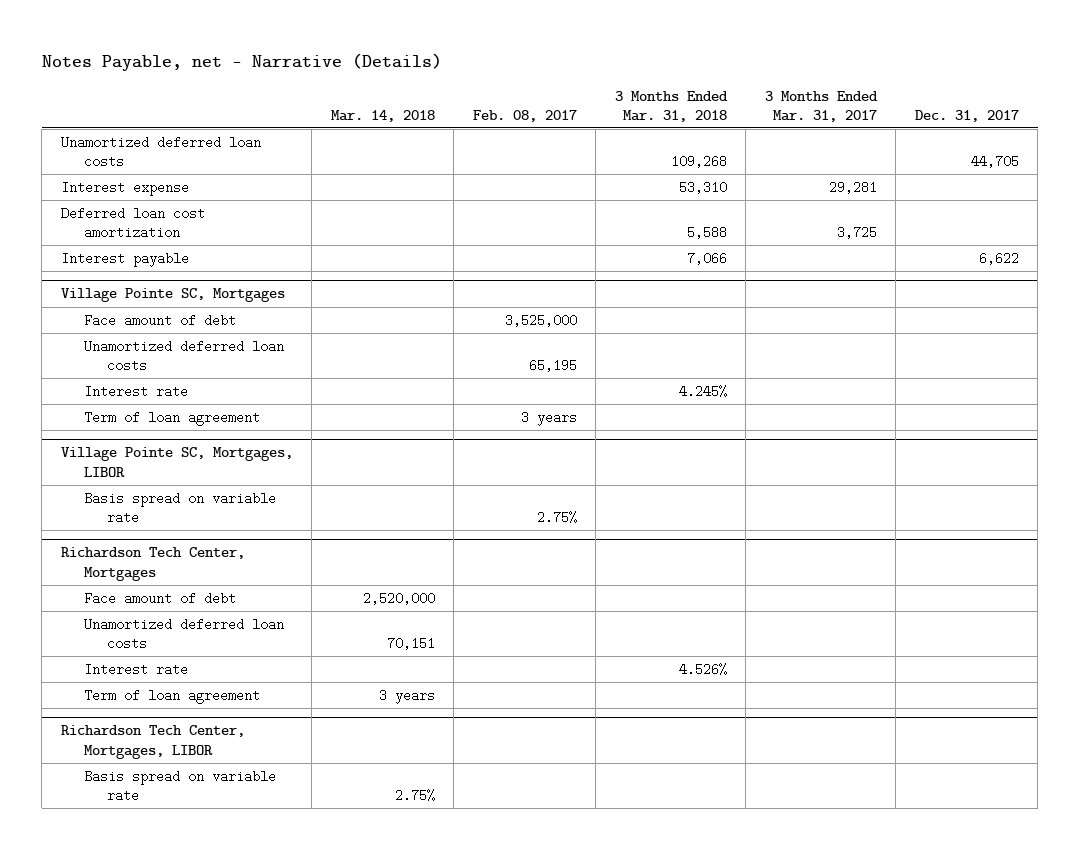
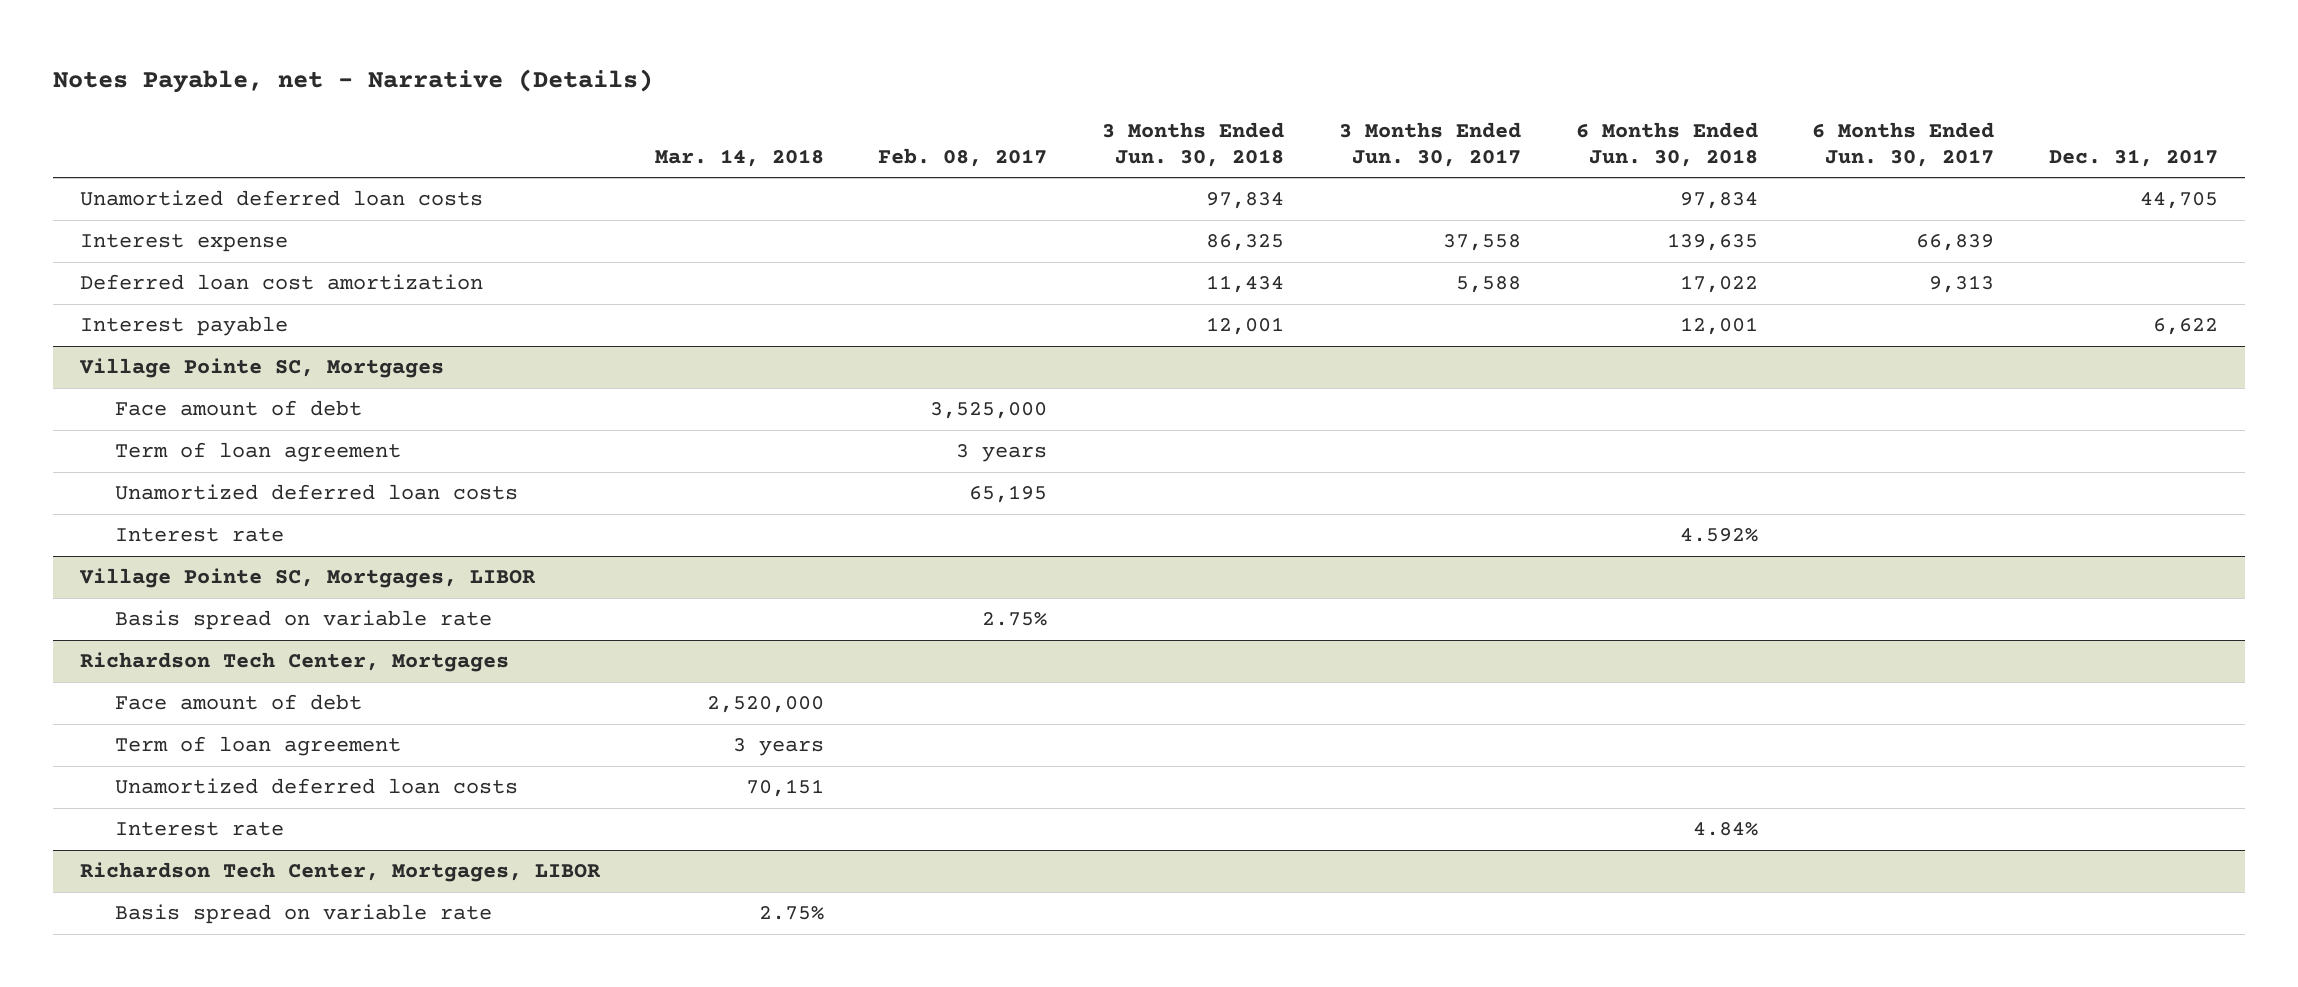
- | Mar. 14, 2018 | Feb. 08, 2017 | 3 Months Ended Mar. 31, 2018 | 3 Months Ended Mar. 31, 2017 | Dec. 31, 2017
+ | Mar. 14, 2018 | Feb. 08, 2017 | 3 Months Ended Jun. 30, 2018 | 3 Months Ended Jun. 30, 2017 | 6 Months Ended Jun. 30, 2018 | 6 Months Ended Jun. 30, 2017 | Dec. 31, 2017
@ Village Pointe SC, Mortgages
moved up: Term of loan agreement | | 3 years | | | | |
@ Richardson Tech Center, Mortgages
moved up: Term of loan agreement | 3 years | | | | | |

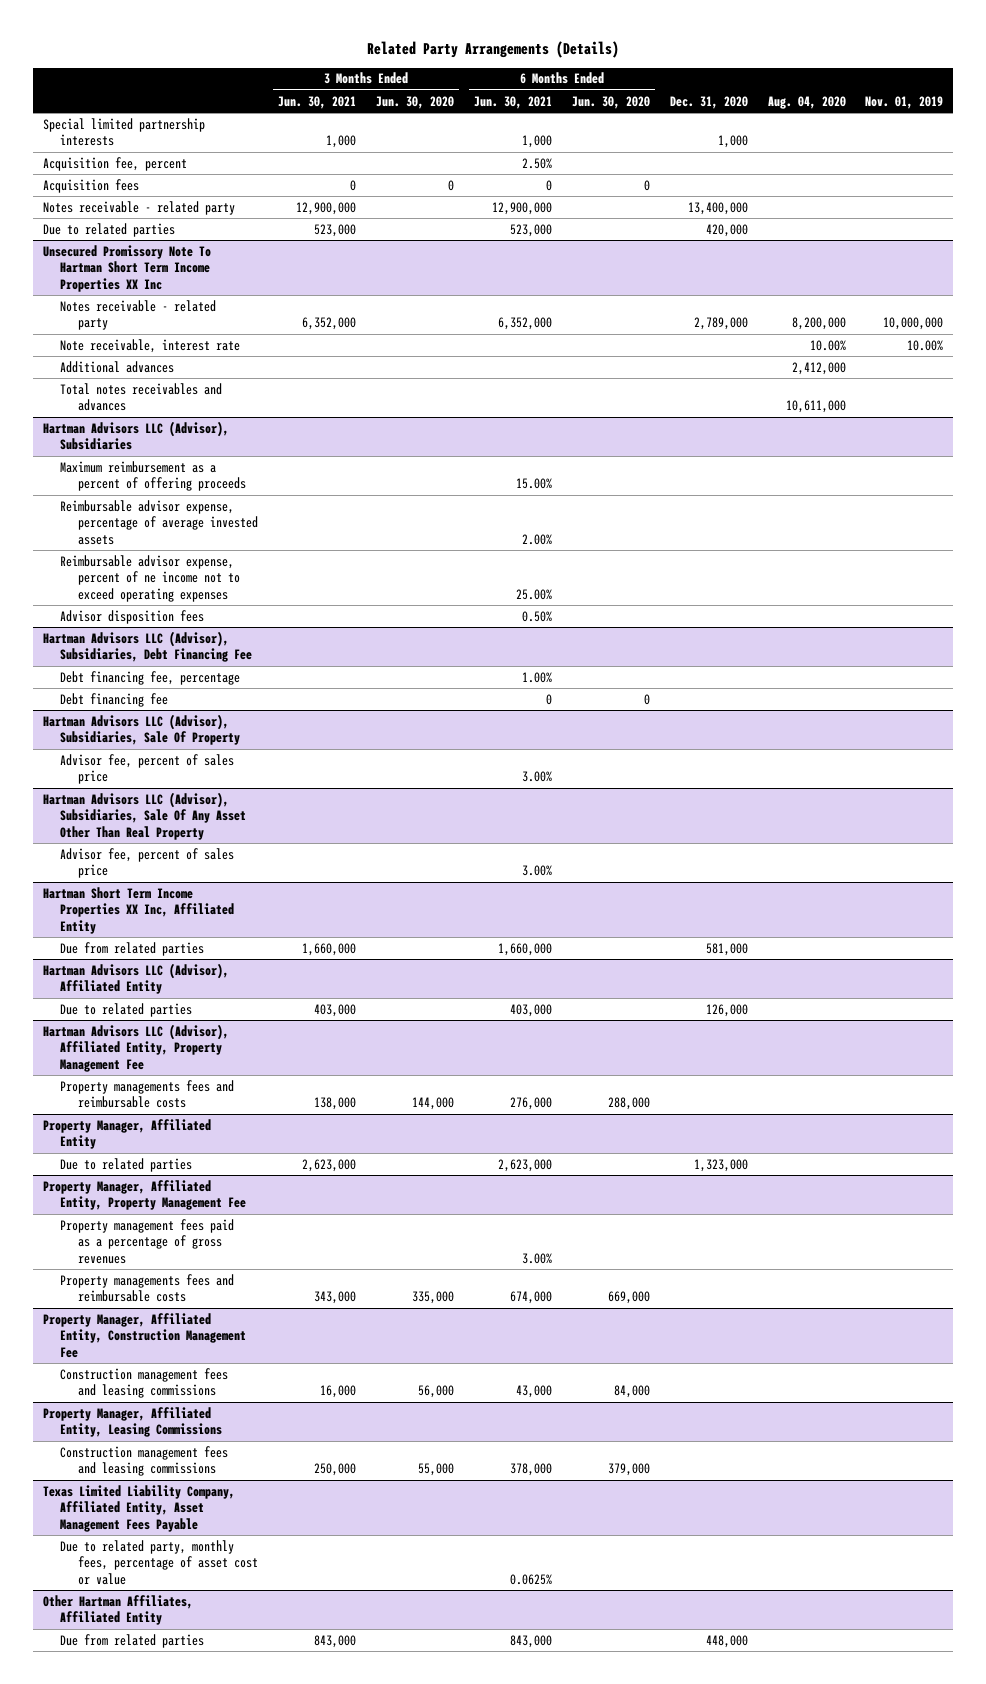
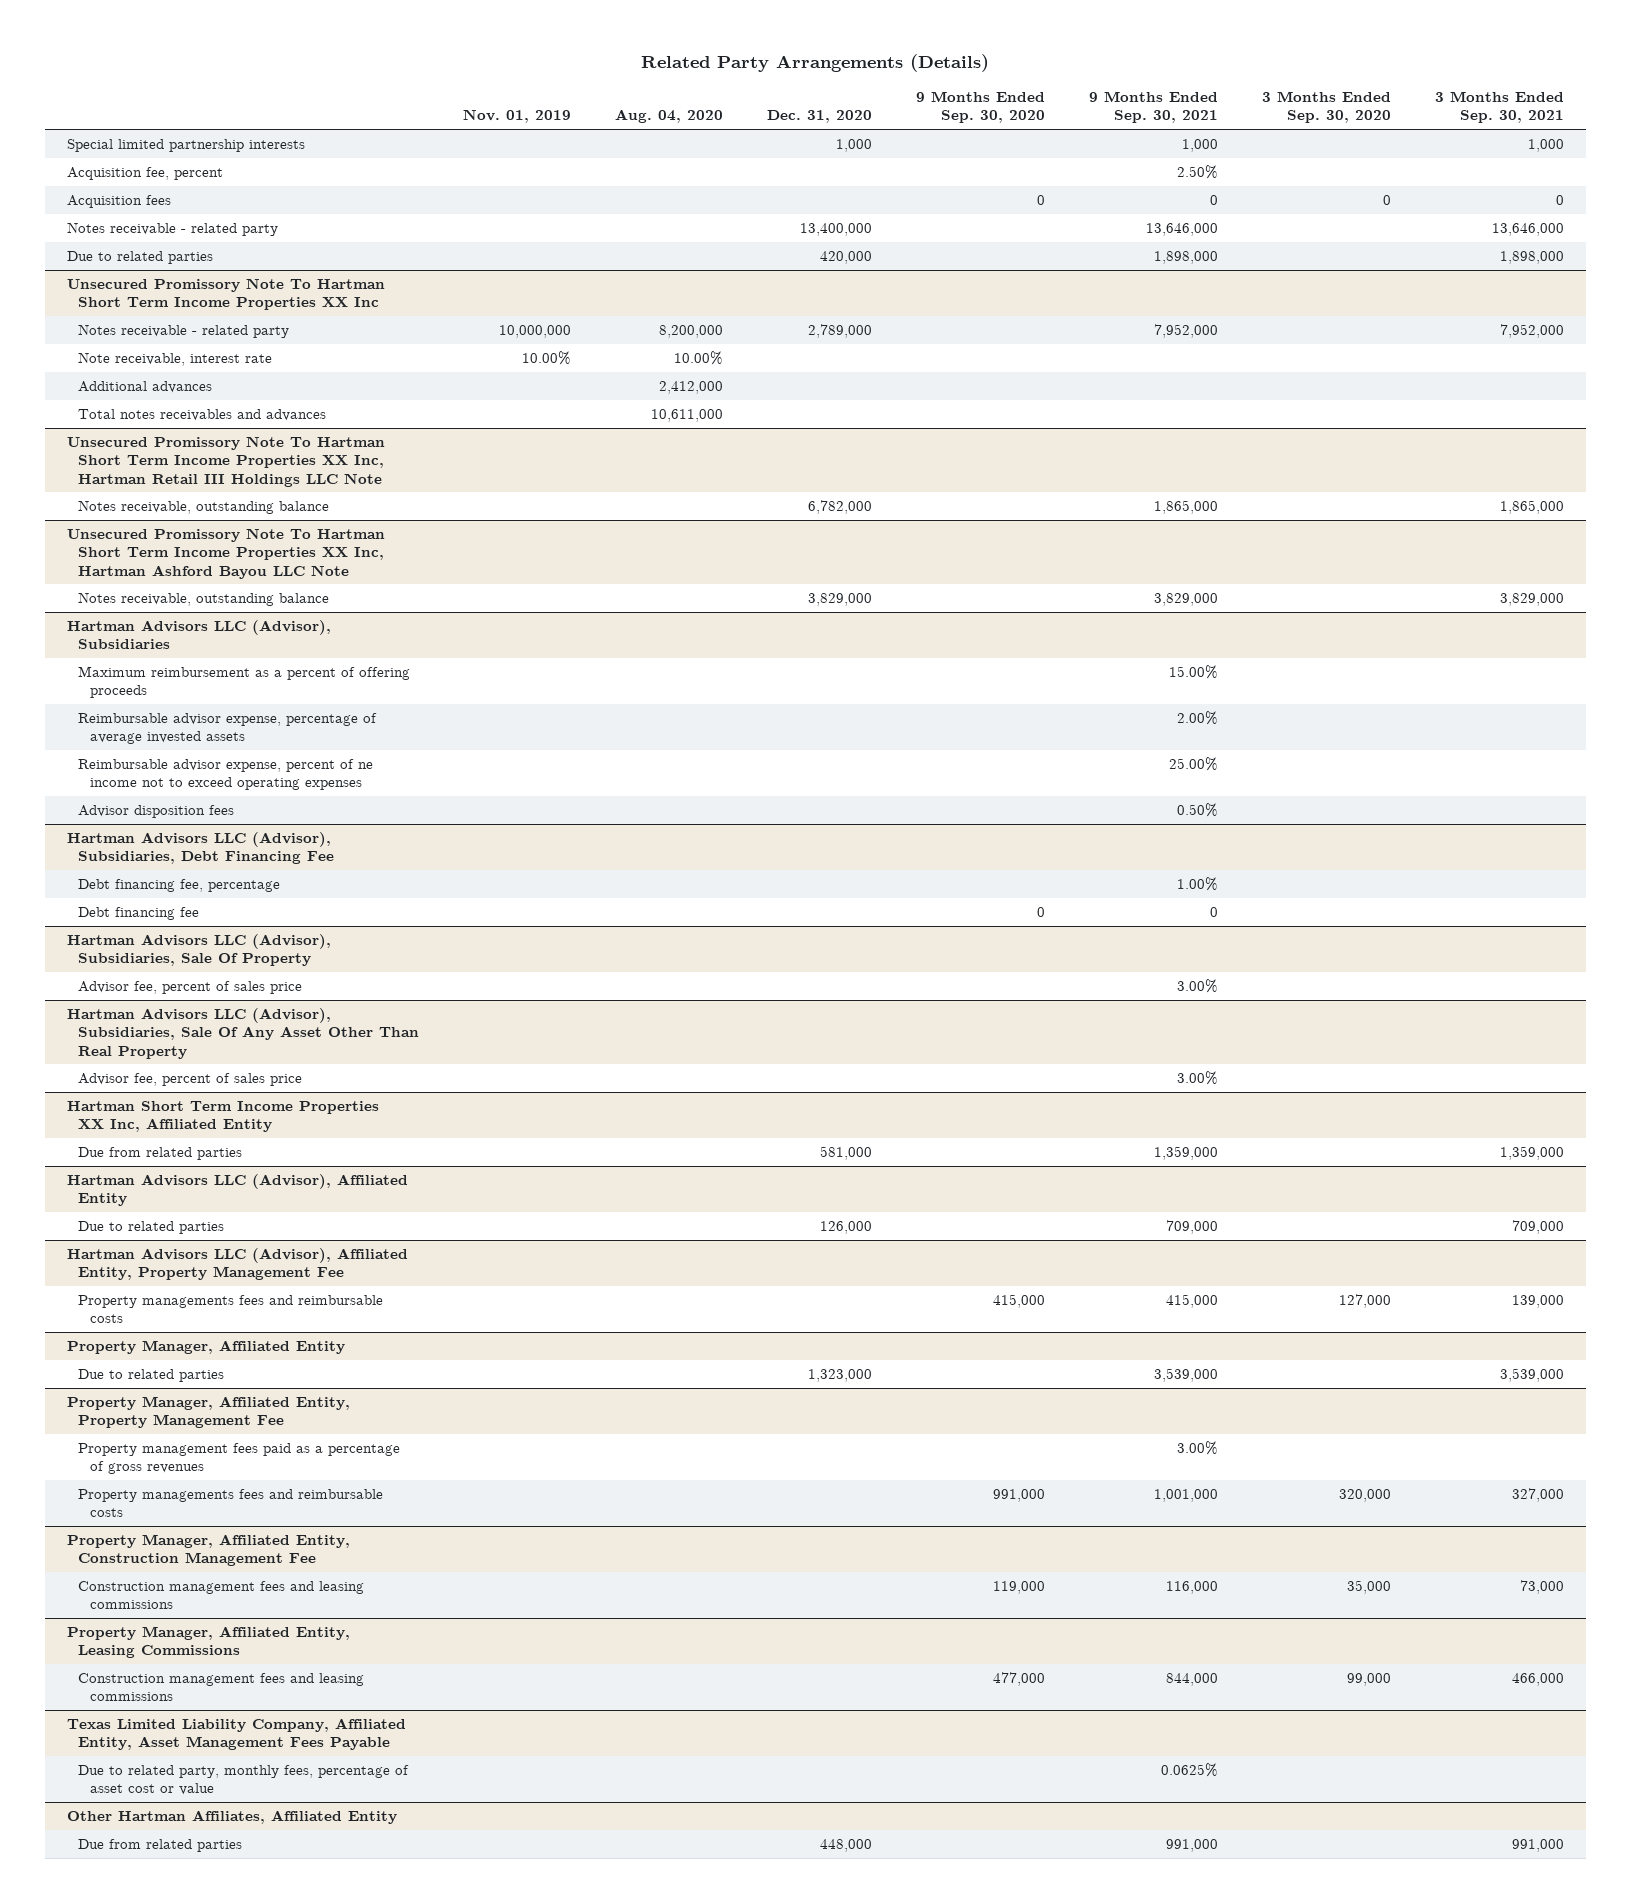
- | 3 Months Ended Jun. 30, 2021 | 3 Months Ended Jun. 30, 2020 | 6 Months Ended Jun. 30, 2021 | 6 Months Ended Jun. 30, 2020 | Dec. 31, 2020 | Aug. 04, 2020 | Nov. 01, 2019
+ | Nov. 01, 2019 | Aug. 04, 2020 | Dec. 31, 2020 | 9 Months Ended Sep. 30, 2020 | 9 Months Ended Sep. 30, 2021 | 3 Months Ended Sep. 30, 2020 | 3 Months Ended Sep. 30, 2021
+ Unsecured Promissory Note To Hartman Short Term Income Properties XX Inc, Hartman Retail III Holdings LLC Note
+ Notes receivable, outstanding balance | | | 6,782,000 | | 1,865,000 | | 1,865,000
+ Unsecured Promissory Note To Hartman Short Term Income Properties XX Inc, Hartman Ashford Bayou LLC Note
+ Notes receivable, outstanding balance | | | 3,829,000 | | 3,829,000 | | 3,829,000

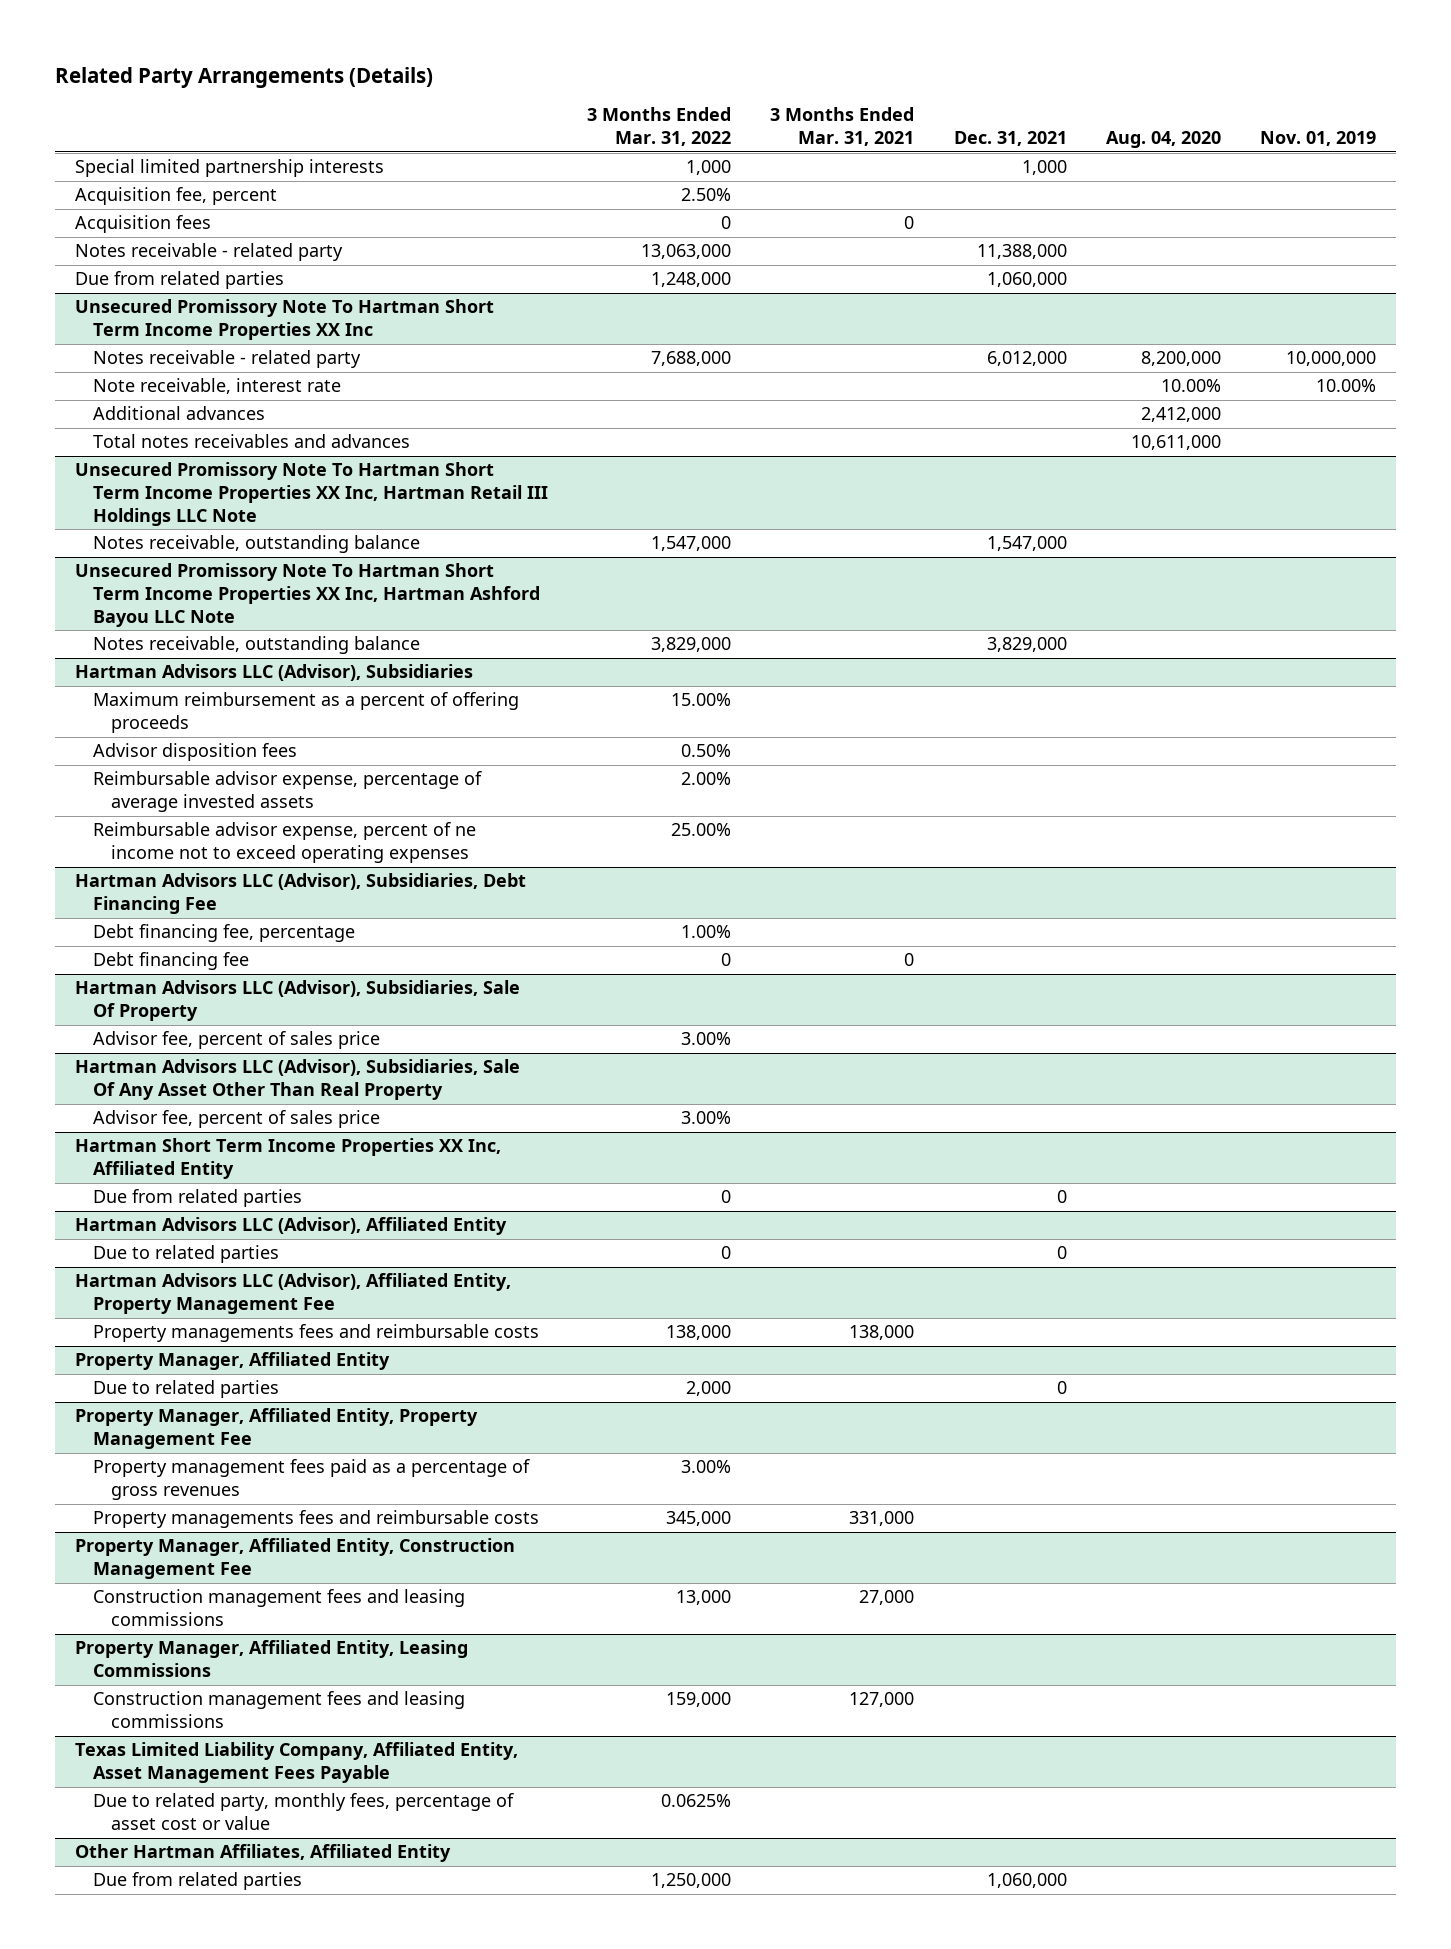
- | Nov. 01, 2019 | Aug. 04, 2020 | Dec. 31, 2020 | 9 Months Ended Sep. 30, 2020 | 9 Months Ended Sep. 30, 2021 | 3 Months Ended Sep. 30, 2020 | 3 Months Ended Sep. 30, 2021
+ | 3 Months Ended Mar. 31, 2022 | 3 Months Ended Mar. 31, 2021 | Dec. 31, 2021 | Aug. 04, 2020 | Nov. 01, 2019
- Due to related parties | | | 420,000 | | 1,898,000 | | 1,898,000
+ Due from related parties | 1,248,000 | | 1,060,000 | |
@ Hartman Advisors LLC (Advisor), Subsidiaries
moved up: Advisor disposition fees | 0.50% | | | |

